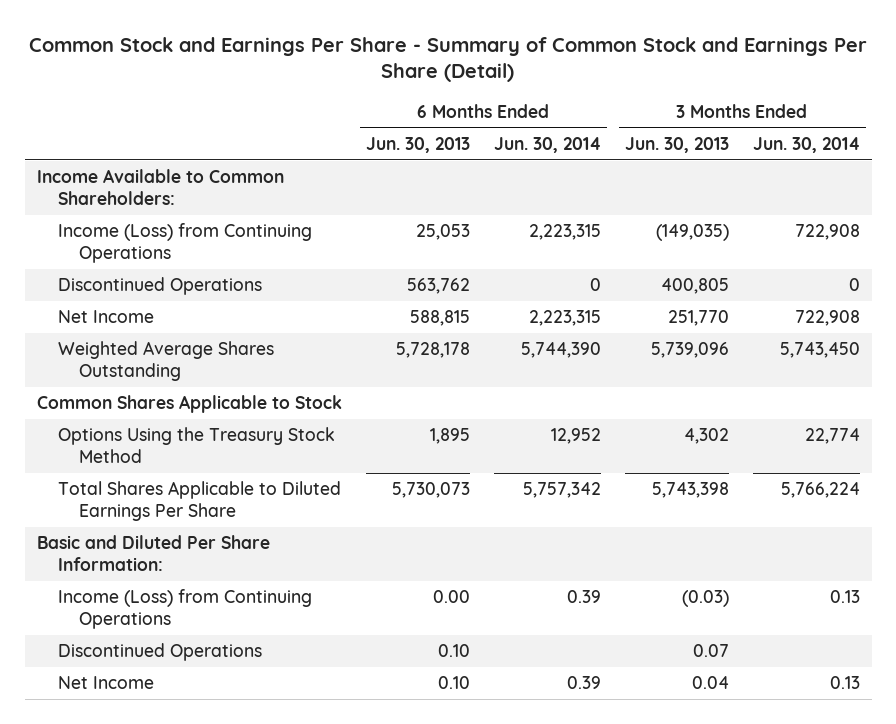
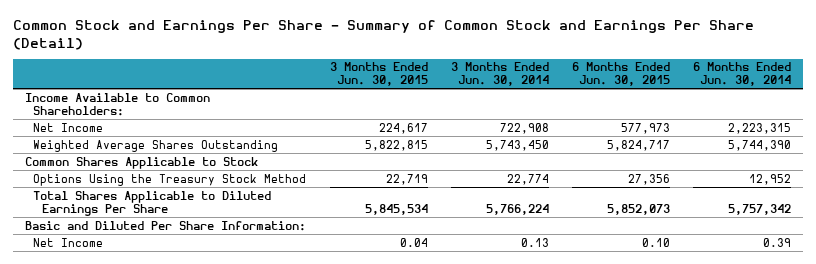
- | 6 Months Ended Jun. 30, 2013 | 6 Months Ended Jun. 30, 2014 | 3 Months Ended Jun. 30, 2013 | 3 Months Ended Jun. 30, 2014
+ | 3 Months Ended Jun. 30, 2015 | 3 Months Ended Jun. 30, 2014 | 6 Months Ended Jun. 30, 2015 | 6 Months Ended Jun. 30, 2014
- Income (Loss) from Continuing Operations | 25,053 | 2,223,315 | (149,035) | 722,908
- Discontinued Operations | 563,762 | 0 | 400,805 | 0
- Income (Loss) from Continuing Operations | 0.00 | 0.39 | (0.03) | 0.13
- Discontinued Operations | 0.10 | | 0.07 |

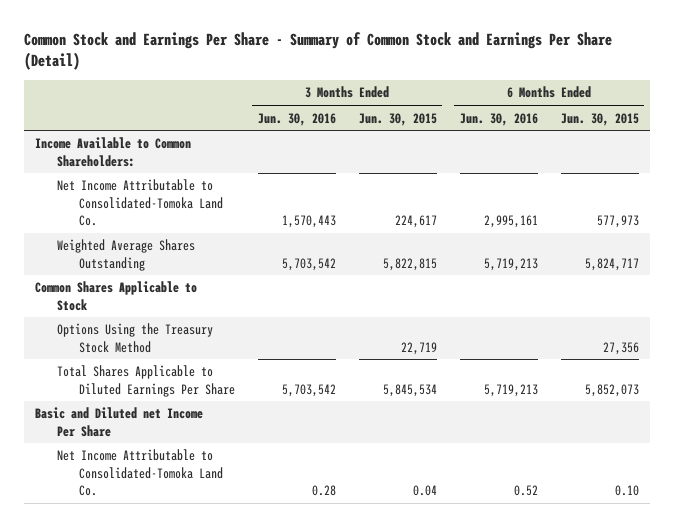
- | 3 Months Ended Jun. 30, 2015 | 3 Months Ended Jun. 30, 2014 | 6 Months Ended Jun. 30, 2015 | 6 Months Ended Jun. 30, 2014
+ | 3 Months Ended Jun. 30, 2016 | 3 Months Ended Jun. 30, 2015 | 6 Months Ended Jun. 30, 2016 | 6 Months Ended Jun. 30, 2015
- Net Income | 224,617 | 722,908 | 577,973 | 2,223,315
+ Net Income Attributable to Consolidated-Tomoka Land Co. | 1,570,443 | 224,617 | 2,995,161 | 577,973
- Basic and Diluted Per Share Information:
- Net Income | 0.04 | 0.13 | 0.10 | 0.39
+ Basic and Diluted net Income Per Share
+ Net Income Attributable to Consolidated-Tomoka Land Co. | 0.28 | 0.04 | 0.52 | 0.10

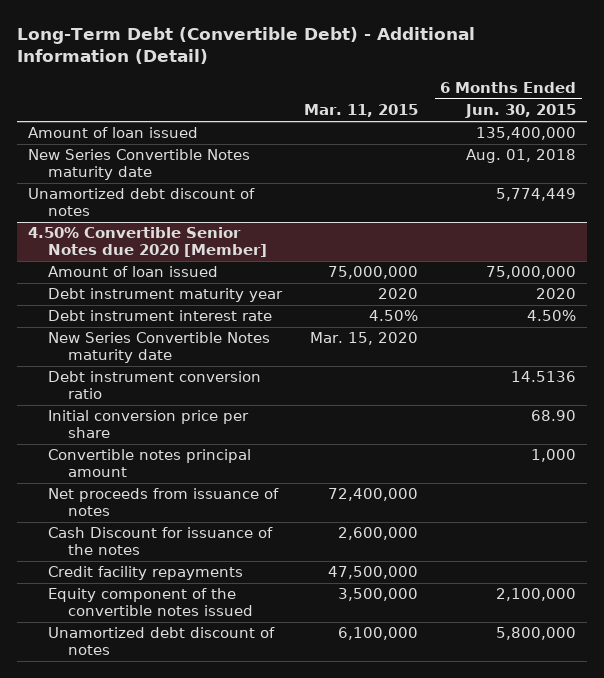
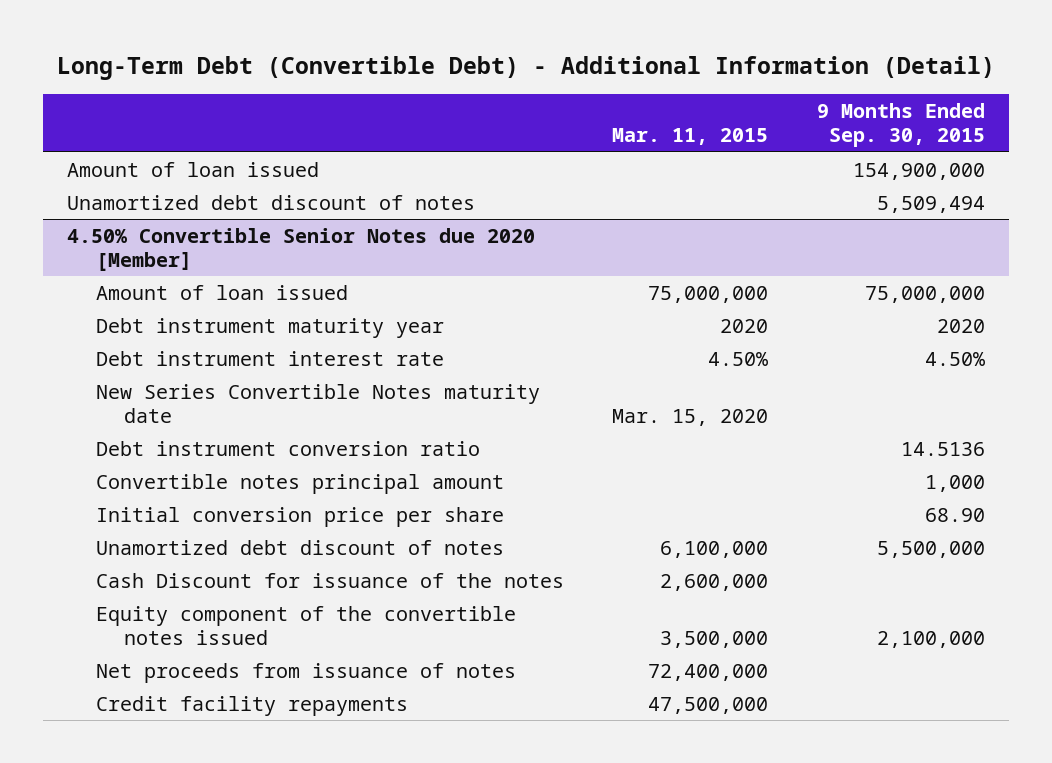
- | Mar. 11, 2015 | 6 Months Ended Jun. 30, 2015
+ | Mar. 11, 2015 | 9 Months Ended Sep. 30, 2015
- New Series Convertible Notes maturity date | | Aug. 01, 2018
@ 4.50% Convertible Senior Notes due 2020 [Member]
moved down: Initial conversion price per share | | 68.90
moved up: Unamortized debt discount of notes | 6,100,000 | 5,500,000
moved down: Net proceeds from issuance of notes | 72,400,000 |
moved down: Credit facility repayments | 47,500,000 |

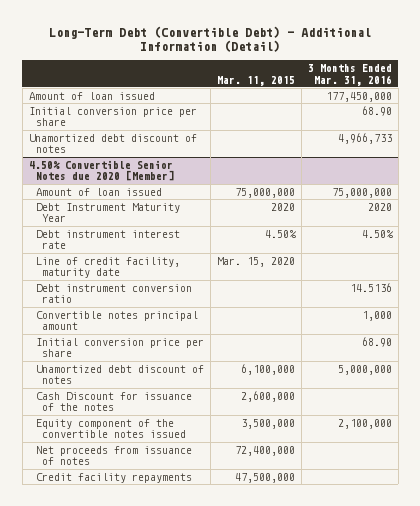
- | Mar. 11, 2015 | 9 Months Ended Sep. 30, 2015
+ | Mar. 11, 2015 | 3 Months Ended Mar. 31, 2016
+ Initial conversion price per share | | 68.90
@ 4.50% Convertible Senior Notes due 2020 [Member]
- Debt instrument maturity year | 2020 | 2020
+ Debt Instrument Maturity Year | 2020 | 2020
- New Series Convertible Notes maturity date | Mar. 15, 2020 |
+ Line of credit facility, maturity date | Mar. 15, 2020 |

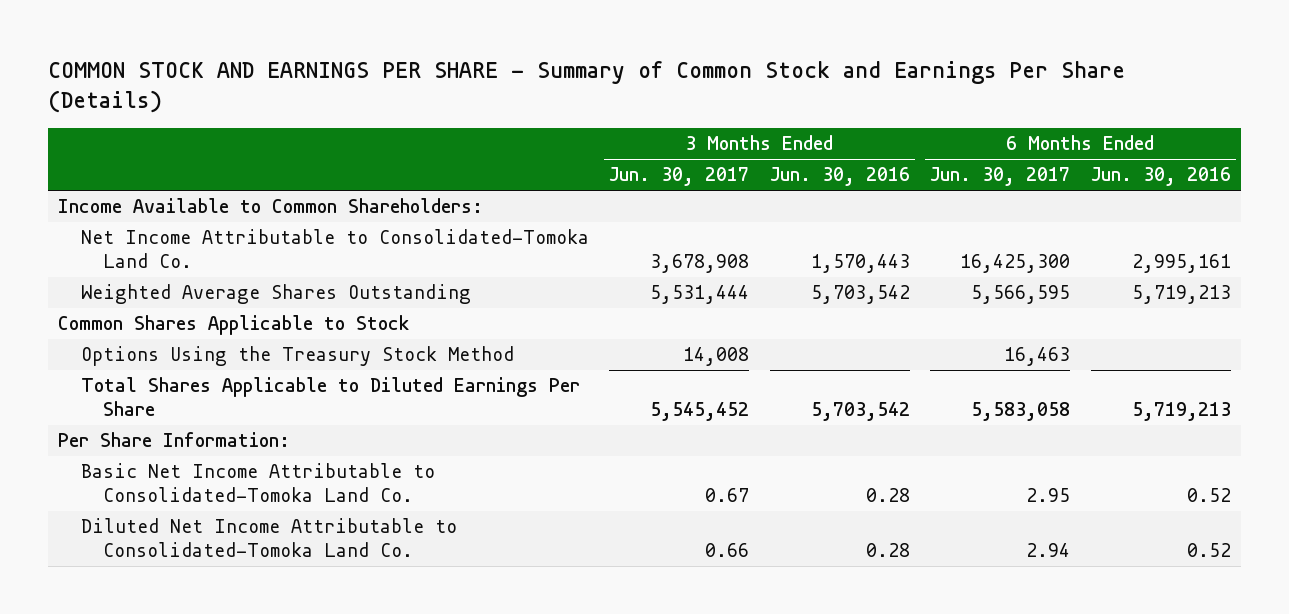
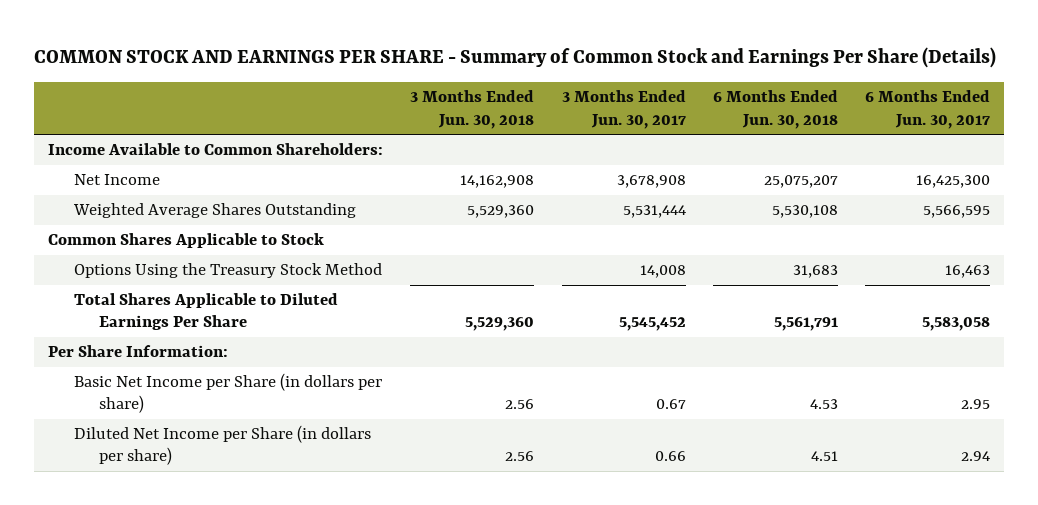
- | 3 Months Ended Jun. 30, 2017 | 3 Months Ended Jun. 30, 2016 | 6 Months Ended Jun. 30, 2017 | 6 Months Ended Jun. 30, 2016
+ | 3 Months Ended Jun. 30, 2018 | 3 Months Ended Jun. 30, 2017 | 6 Months Ended Jun. 30, 2018 | 6 Months Ended Jun. 30, 2017
- Net Income Attributable to Consolidated-Tomoka Land Co. | 3,678,908 | 1,570,443 | 16,425,300 | 2,995,161
+ Net Income | 14,162,908 | 3,678,908 | 25,075,207 | 16,425,300
- Basic Net Income Attributable to Consolidated-Tomoka Land Co. | 0.67 | 0.28 | 2.95 | 0.52
- Diluted Net Income Attributable to Consolidated-Tomoka Land Co. | 0.66 | 0.28 | 2.94 | 0.52
+ Basic Net Income per Share (in dollars per share) | 2.56 | 0.67 | 4.53 | 2.95
+ Diluted Net Income per Share (in dollars per share) | 2.56 | 0.66 | 4.51 | 2.94

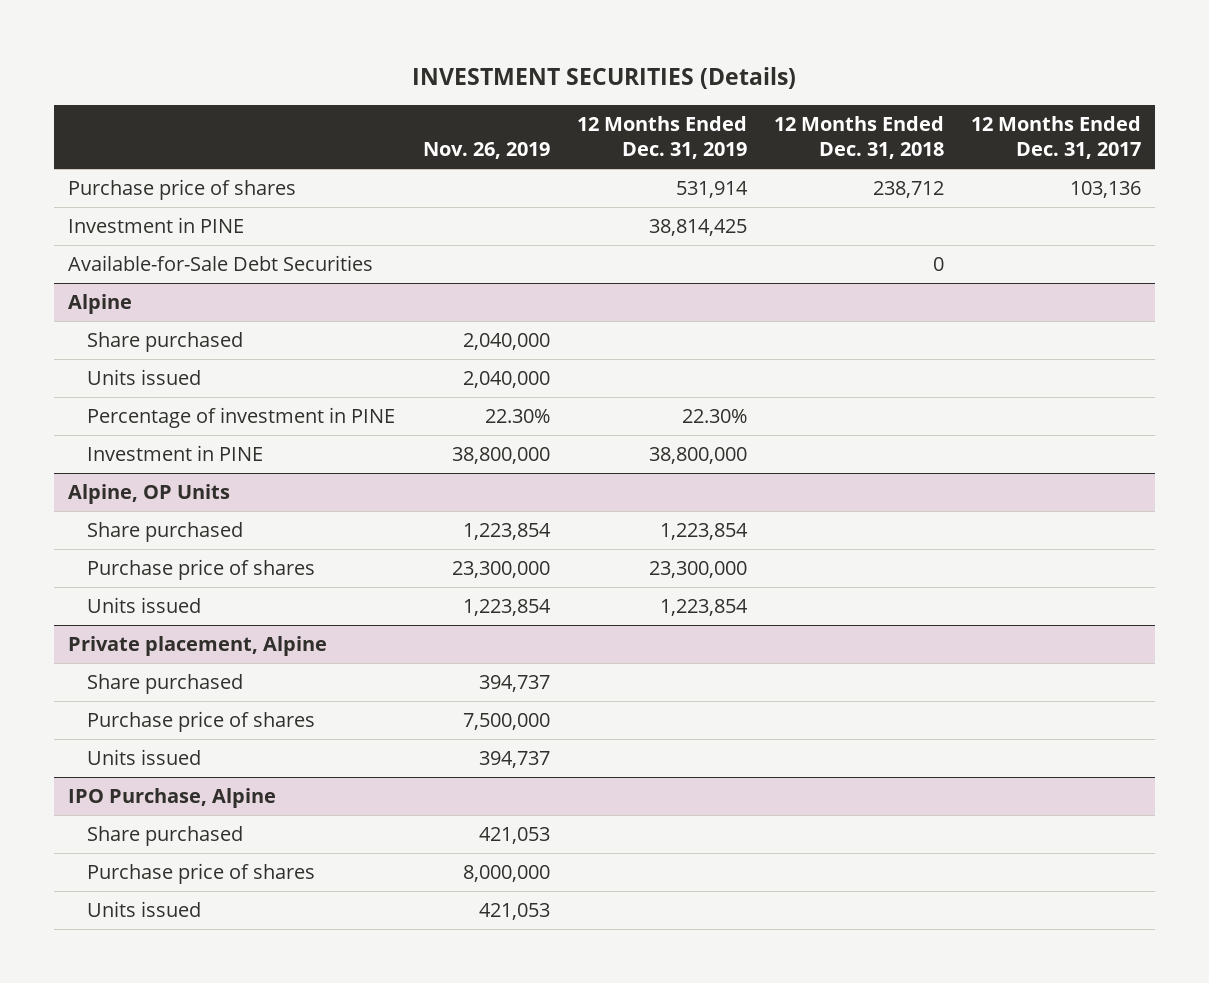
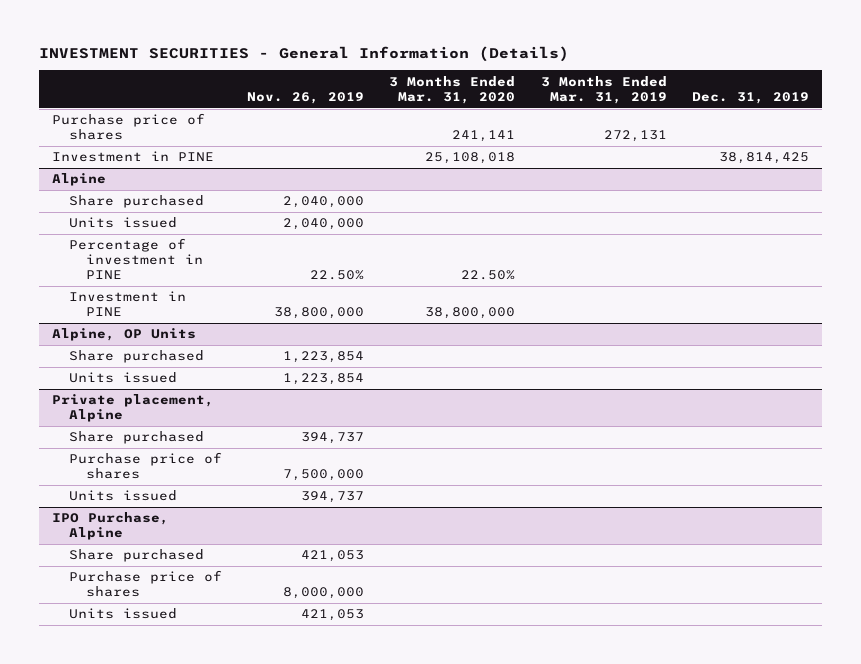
- INVESTMENT SECURITIES (Details)
+ INVESTMENT SECURITIES - General Information (Details)
- | Nov. 26, 2019 | 12 Months Ended Dec. 31, 2019 | 12 Months Ended Dec. 31, 2018 | 12 Months Ended Dec. 31, 2017
+ | Nov. 26, 2019 | 3 Months Ended Mar. 31, 2020 | 3 Months Ended Mar. 31, 2019 | Dec. 31, 2019
- Available-for-Sale Debt Securities | | | 0 |
@ Alpine
- Percentage of investment in PINE | 22.30% | 22.30% | |
+ Percentage of investment in PINE | 22.50% | 22.50% | |
@ Alpine, OP Units
- Purchase price of shares | 23,300,000 | 23,300,000 | |

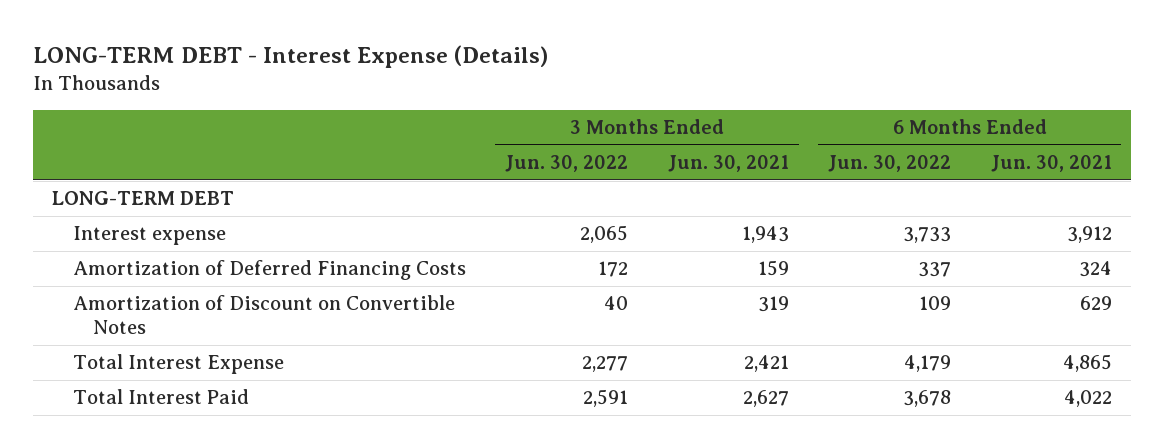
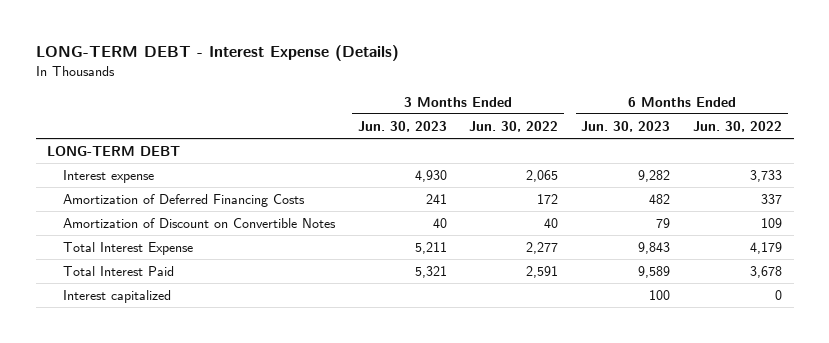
- | 3 Months Ended Jun. 30, 2022 | 3 Months Ended Jun. 30, 2021 | 6 Months Ended Jun. 30, 2022 | 6 Months Ended Jun. 30, 2021
+ | 3 Months Ended Jun. 30, 2023 | 3 Months Ended Jun. 30, 2022 | 6 Months Ended Jun. 30, 2023 | 6 Months Ended Jun. 30, 2022
+ Interest capitalized | | | 100 | 0

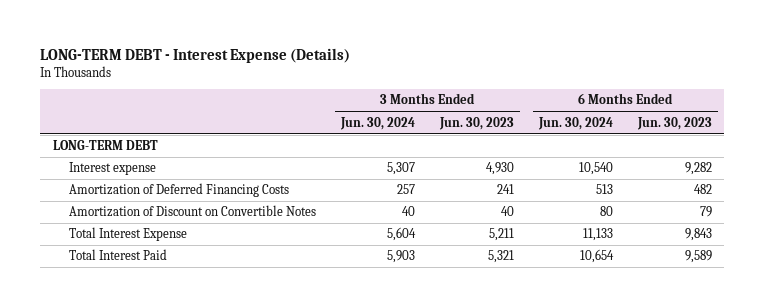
- | 3 Months Ended Jun. 30, 2023 | 3 Months Ended Jun. 30, 2022 | 6 Months Ended Jun. 30, 2023 | 6 Months Ended Jun. 30, 2022
+ | 3 Months Ended Jun. 30, 2024 | 3 Months Ended Jun. 30, 2023 | 6 Months Ended Jun. 30, 2024 | 6 Months Ended Jun. 30, 2023
- Interest capitalized | | | 100 | 0

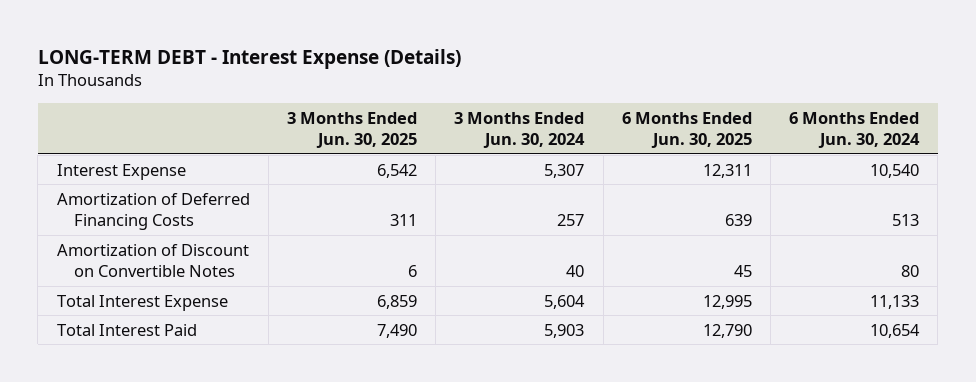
- | 3 Months Ended Jun. 30, 2024 | 3 Months Ended Jun. 30, 2023 | 6 Months Ended Jun. 30, 2024 | 6 Months Ended Jun. 30, 2023
+ | 3 Months Ended Jun. 30, 2025 | 3 Months Ended Jun. 30, 2024 | 6 Months Ended Jun. 30, 2025 | 6 Months Ended Jun. 30, 2024
- LONG-TERM DEBT
- Interest expense | 5,307 | 4,930 | 10,540 | 9,282
+ Interest Expense | 6,542 | 5,307 | 12,311 | 10,540

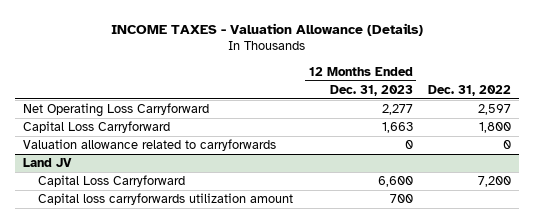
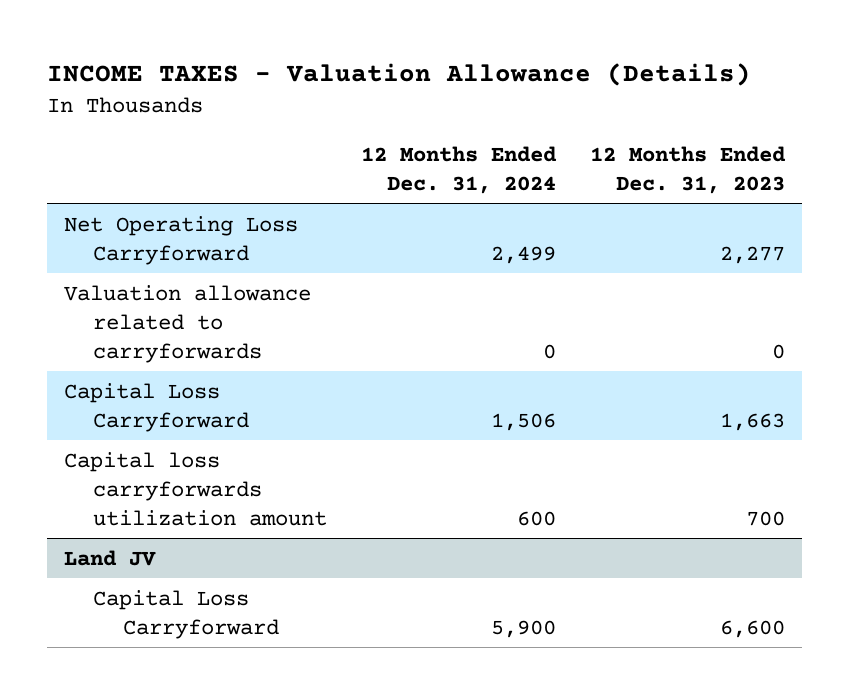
- | 12 Months Ended Dec. 31, 2023 | Dec. 31, 2022
+ | 12 Months Ended Dec. 31, 2024 | 12 Months Ended Dec. 31, 2023
moved down: Capital Loss Carryforward | 1,506 | 1,663
+ Capital loss carryforwards utilization amount | 600 | 700
@ Land JV
- Capital loss carryforwards utilization amount | 700 |

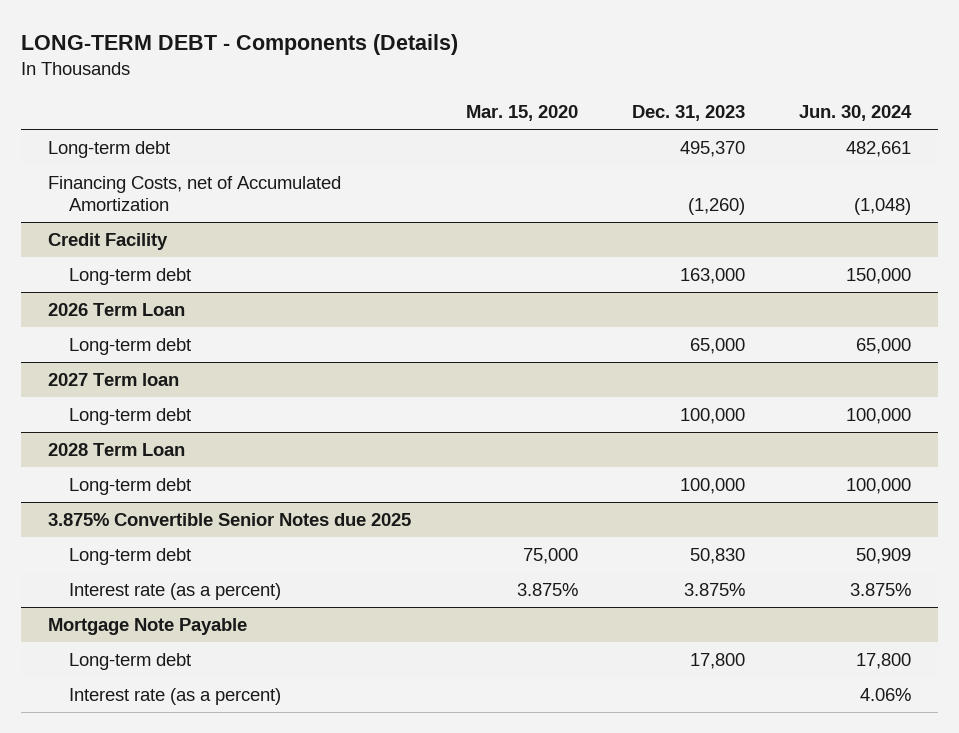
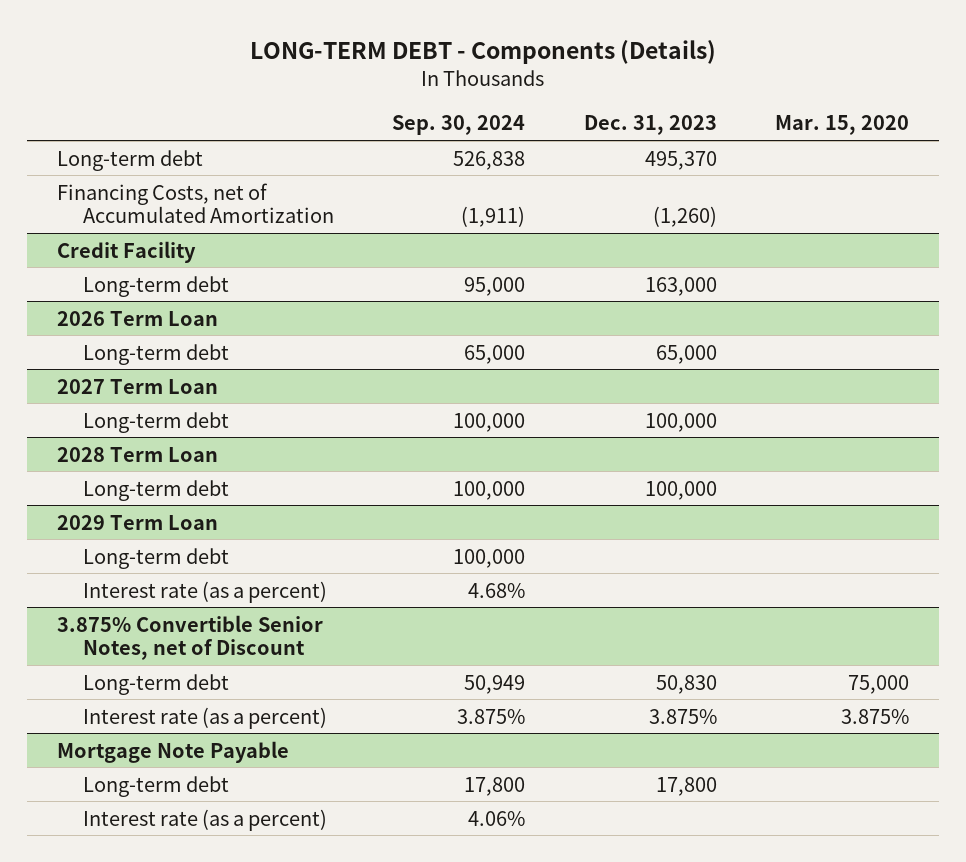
- | Mar. 15, 2020 | Dec. 31, 2023 | Jun. 30, 2024
+ | Sep. 30, 2024 | Dec. 31, 2023 | Mar. 15, 2020
- 2027 Term loan
+ 2027 Term Loan
- 3.875% Convertible Senior Notes due 2025
+ 2029 Term Loan
+ Long-term debt | 100,000 | |
+ Interest rate (as a percent) | 4.68% | |
+ 3.875% Convertible Senior Notes, net of Discount

